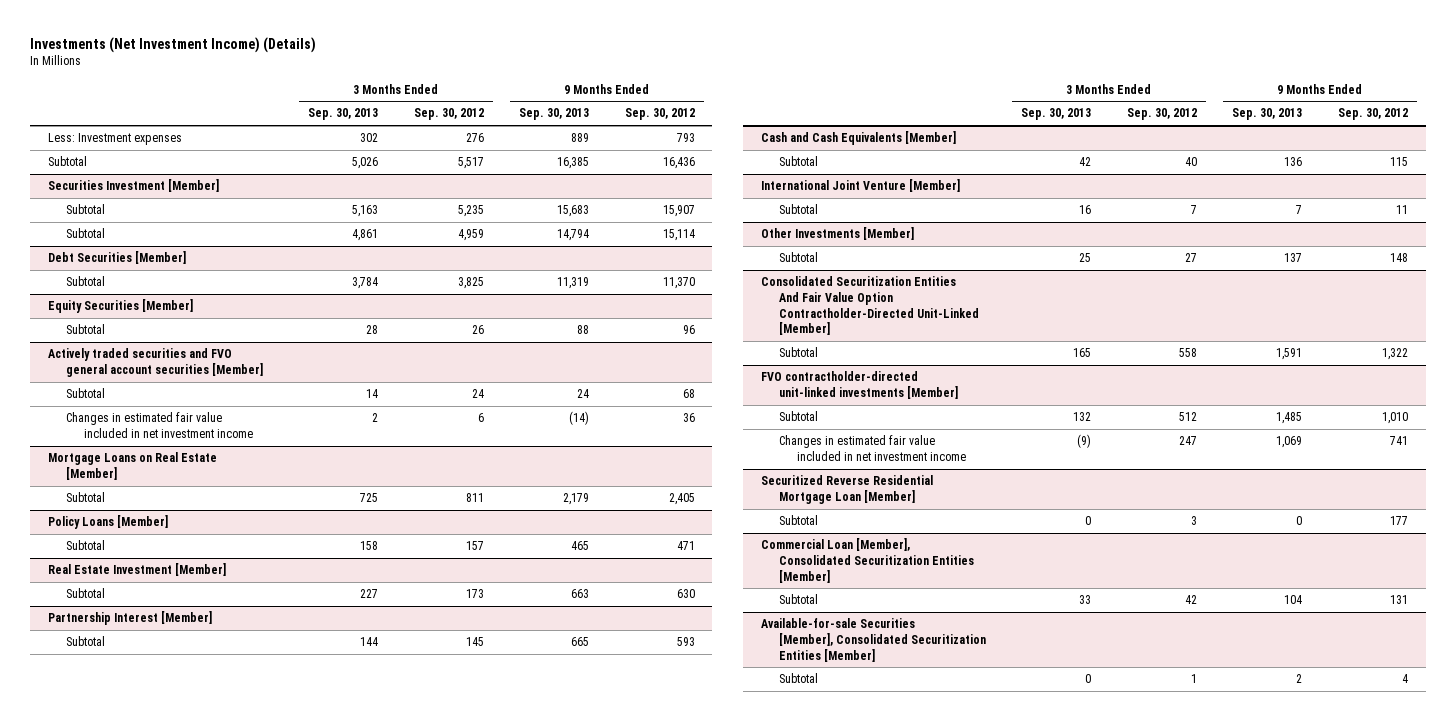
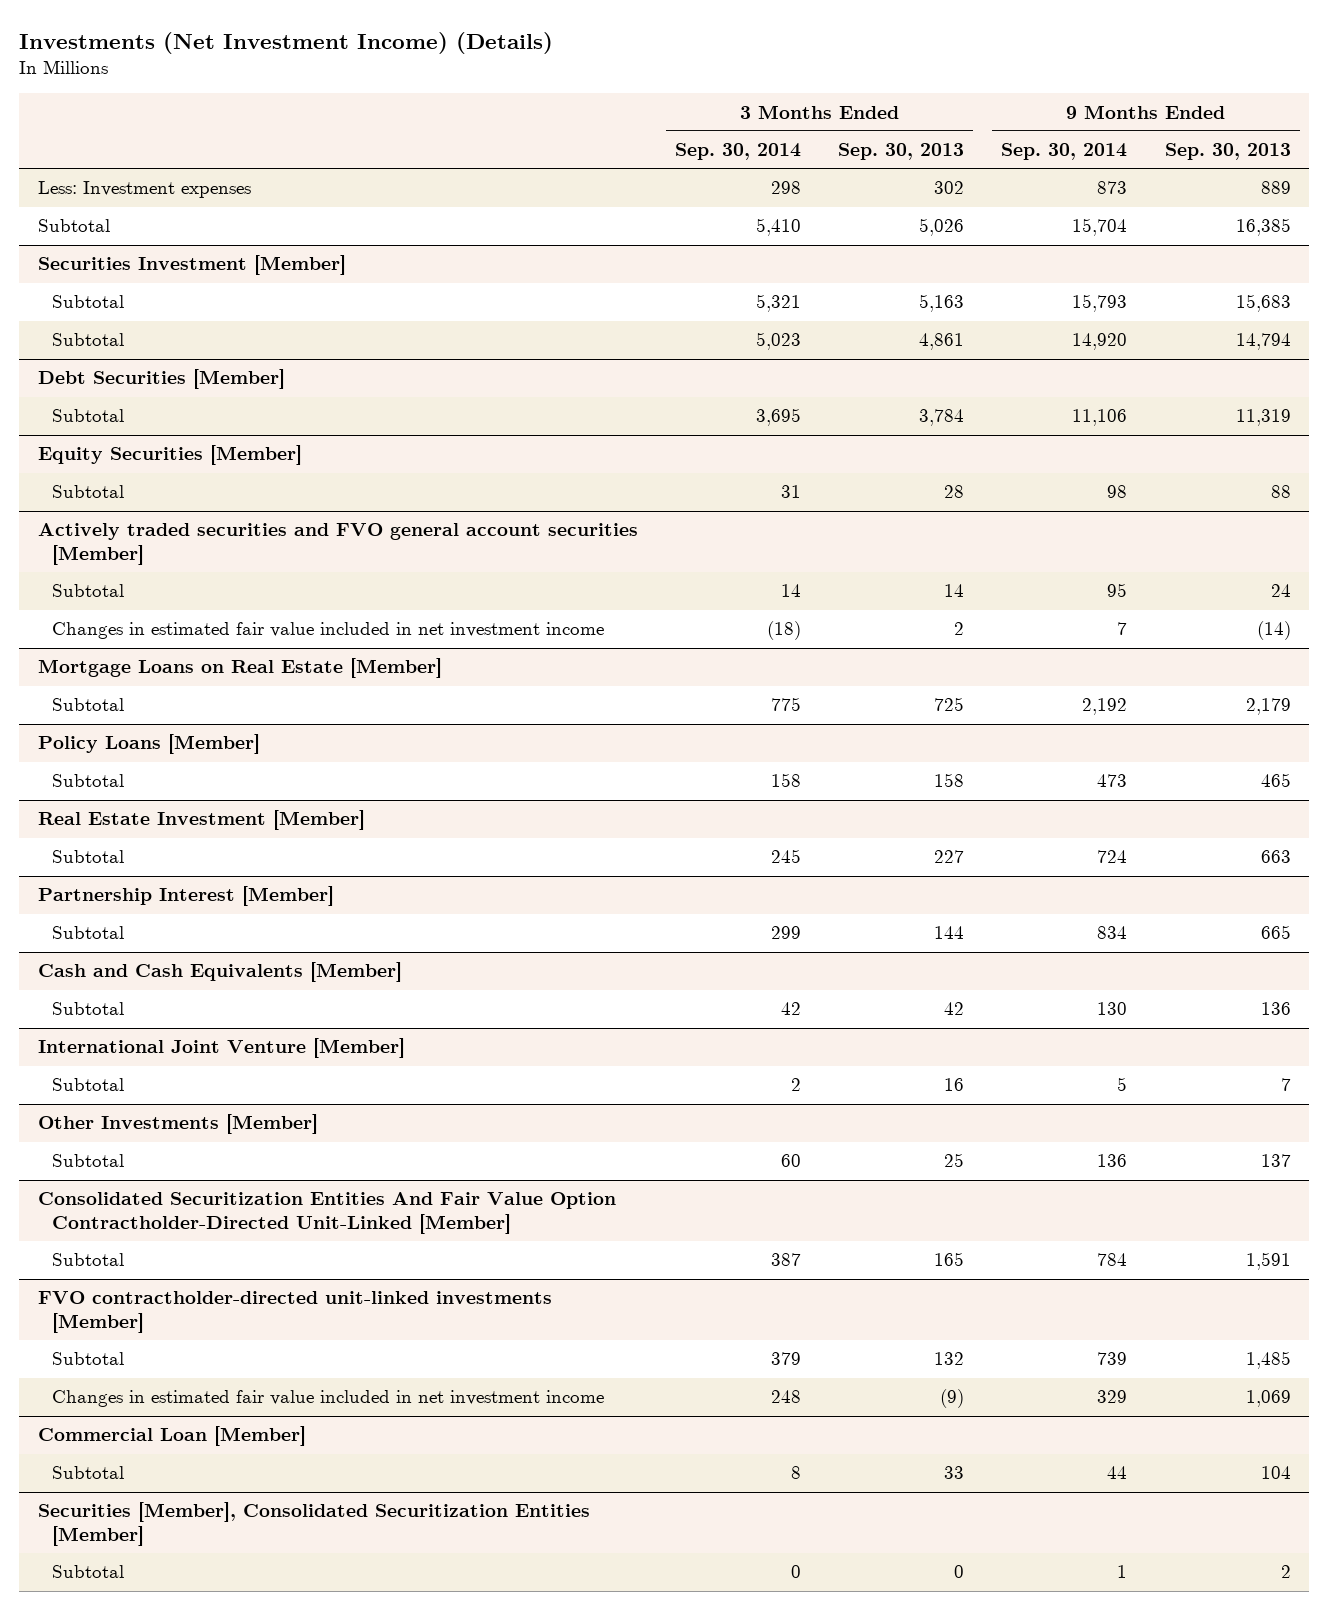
- | 3 Months Ended Sep. 30, 2013 | 3 Months Ended Sep. 30, 2012 | 9 Months Ended Sep. 30, 2013 | 9 Months Ended Sep. 30, 2012
+ | 3 Months Ended Sep. 30, 2014 | 3 Months Ended Sep. 30, 2013 | 9 Months Ended Sep. 30, 2014 | 9 Months Ended Sep. 30, 2013
- Securitized Reverse Residential Mortgage Loan [Member]
- Subtotal | 0 | 3 | 0 | 177
- Commercial Loan [Member], Consolidated Securitization Entities [Member]
+ Commercial Loan [Member]
- Available-for-sale Securities [Member], Consolidated Securitization Entities [Member]
+ Securities [Member], Consolidated Securitization Entities [Member]

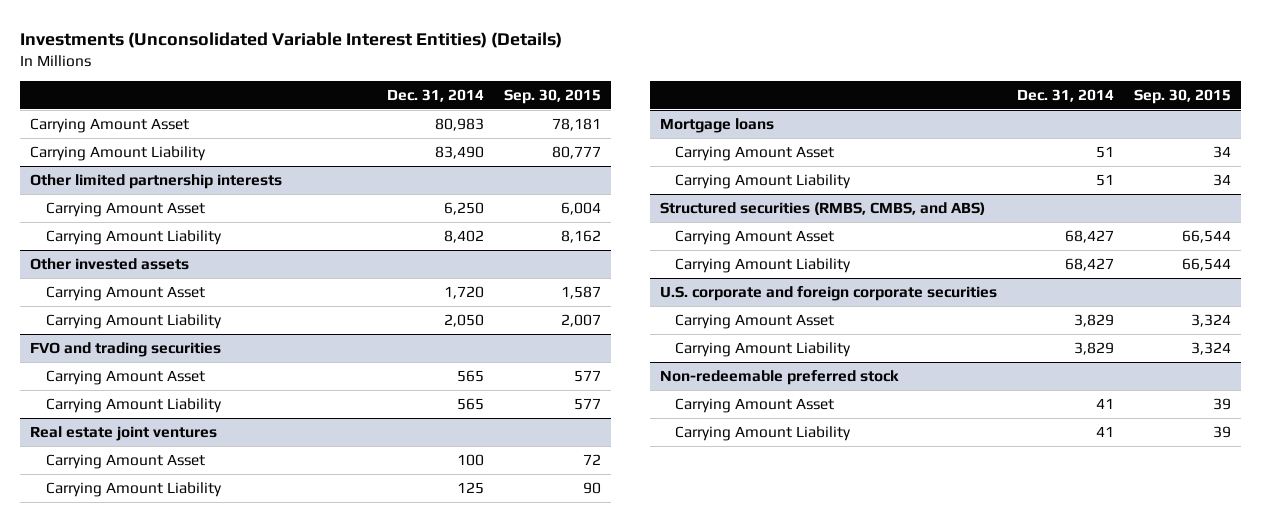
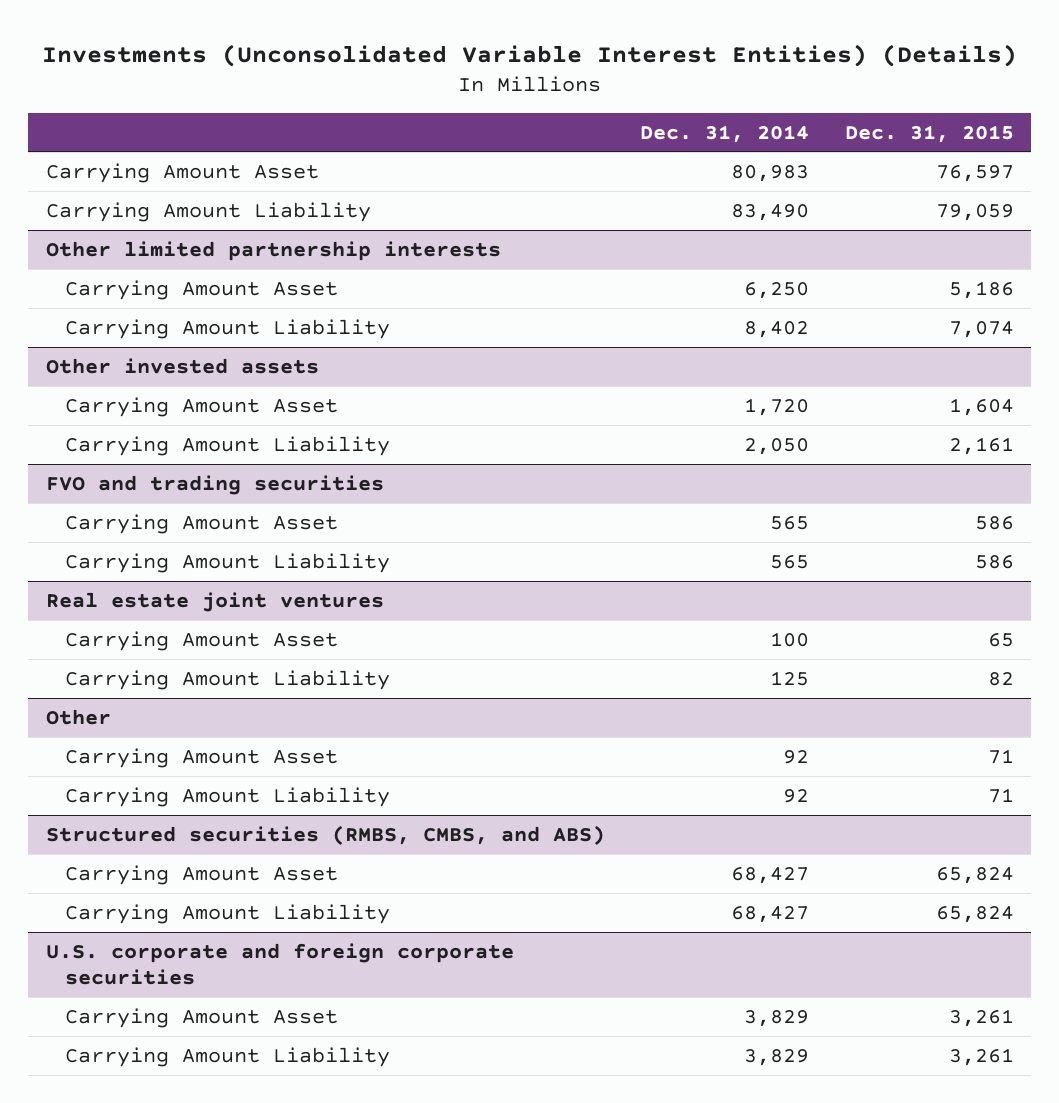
- | Dec. 31, 2014 | Sep. 30, 2015
+ | Dec. 31, 2014 | Dec. 31, 2015
- Mortgage loans
- Carrying Amount Asset | 51 | 34
- Carrying Amount Liability | 51 | 34
+ Other
+ Carrying Amount Asset | 92 | 71
+ Carrying Amount Liability | 92 | 71
- Non-redeemable preferred stock
- Carrying Amount Asset | 41 | 39
- Carrying Amount Liability | 41 | 39

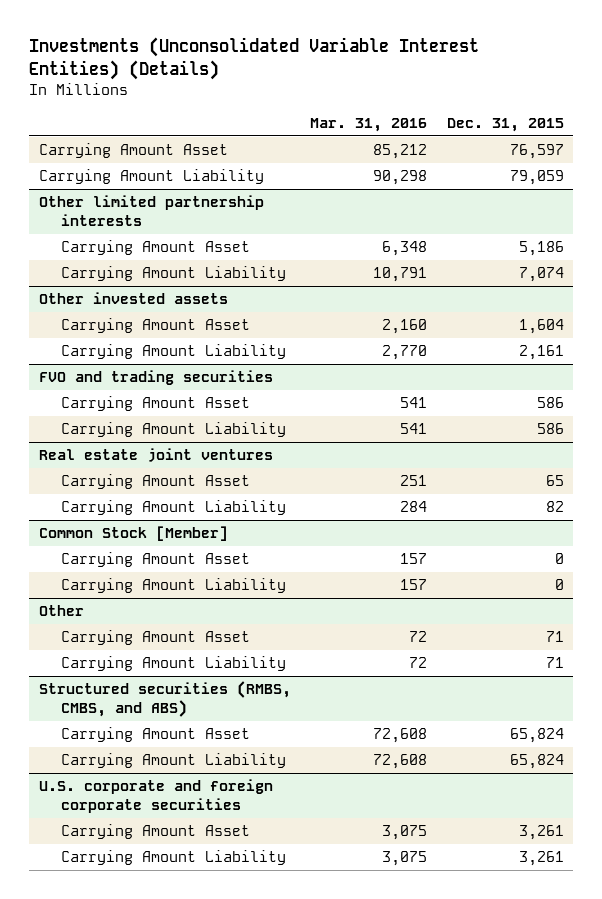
- | Dec. 31, 2014 | Dec. 31, 2015
+ | Mar. 31, 2016 | Dec. 31, 2015
+ Common Stock [Member]
+ Carrying Amount Asset | 157 | 0
+ Carrying Amount Liability | 157 | 0

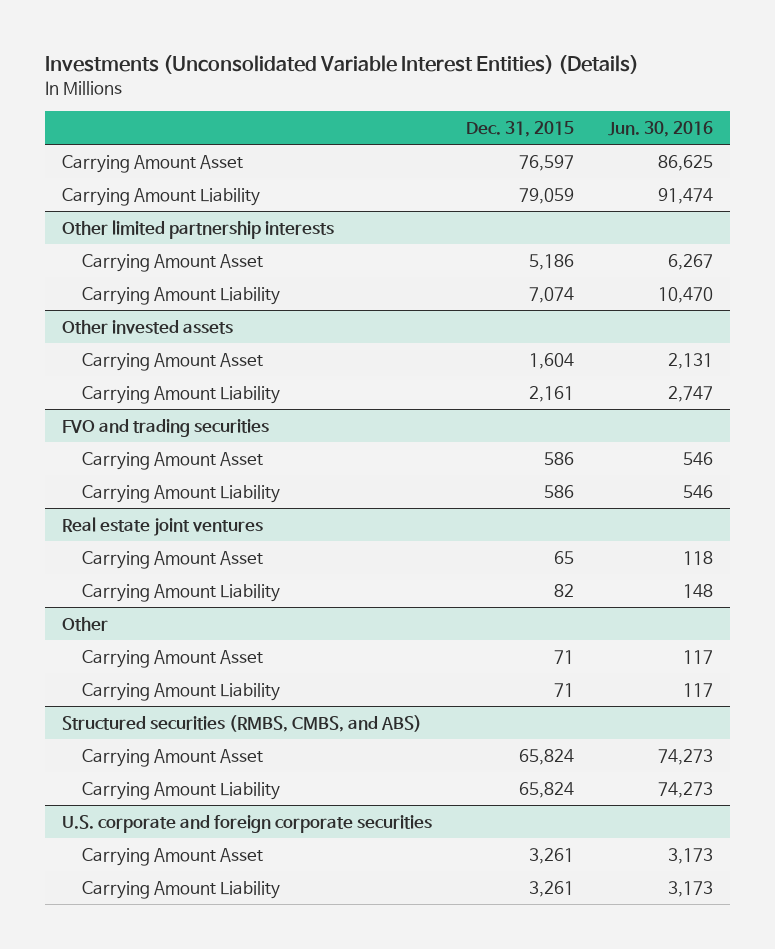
- | Mar. 31, 2016 | Dec. 31, 2015
+ | Dec. 31, 2015 | Jun. 30, 2016
- Common Stock [Member]
- Carrying Amount Asset | 157 | 0
- Carrying Amount Liability | 157 | 0

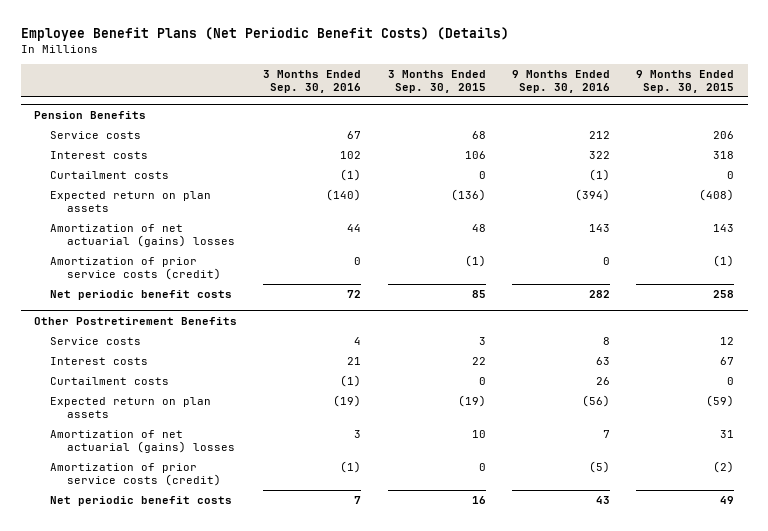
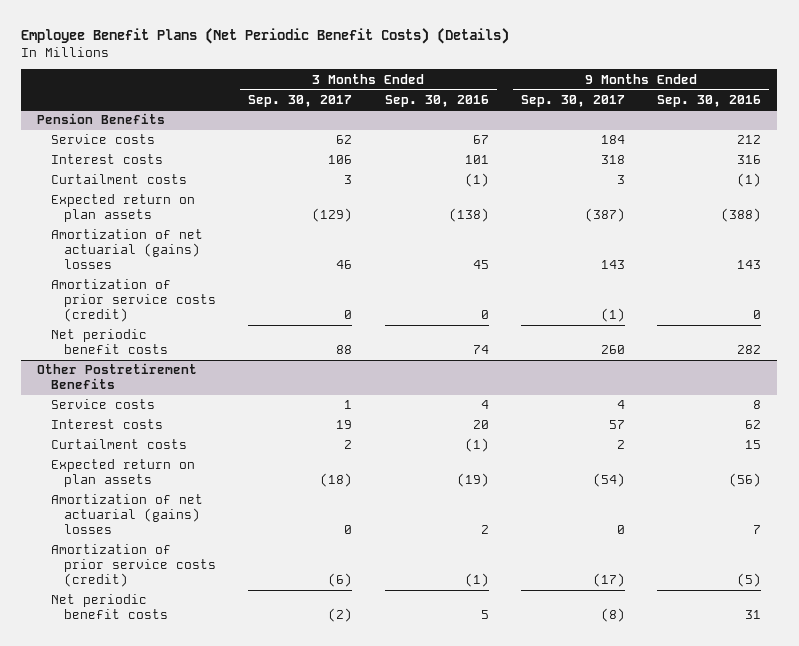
- | 3 Months Ended Sep. 30, 2016 | 3 Months Ended Sep. 30, 2015 | 9 Months Ended Sep. 30, 2016 | 9 Months Ended Sep. 30, 2015
+ | 3 Months Ended Sep. 30, 2017 | 3 Months Ended Sep. 30, 2016 | 9 Months Ended Sep. 30, 2017 | 9 Months Ended Sep. 30, 2016
@ Pension Benefits
- Interest costs | 102 | 106 | 322 | 318
+ Interest costs | 106 | 101 | 318 | 316
- Expected return on plan assets | (140) | (136) | (394) | (408)
- Amortization of net actuarial (gains) losses | 44 | 48 | 143 | 143
+ Expected return on plan assets | (129) | (138) | (387) | (388)
+ Amortization of net actuarial (gains) losses | 46 | 45 | 143 | 143
- Net periodic benefit costs | 72 | 85 | 282 | 258
+ Net periodic benefit costs | 88 | 74 | 260 | 282
@ Other Postretirement Benefits
- Interest costs | 21 | 22 | 63 | 67
- Curtailment costs | (1) | 0 | 26 | 0
+ Interest costs | 19 | 20 | 57 | 62
+ Curtailment costs | 2 | (1) | 2 | 15
- Amortization of net actuarial (gains) losses | 3 | 10 | 7 | 31
+ Amortization of net actuarial (gains) losses | 0 | 2 | 0 | 7
- Net periodic benefit costs | 7 | 16 | 43 | 49
+ Net periodic benefit costs | (2) | 5 | (8) | 31

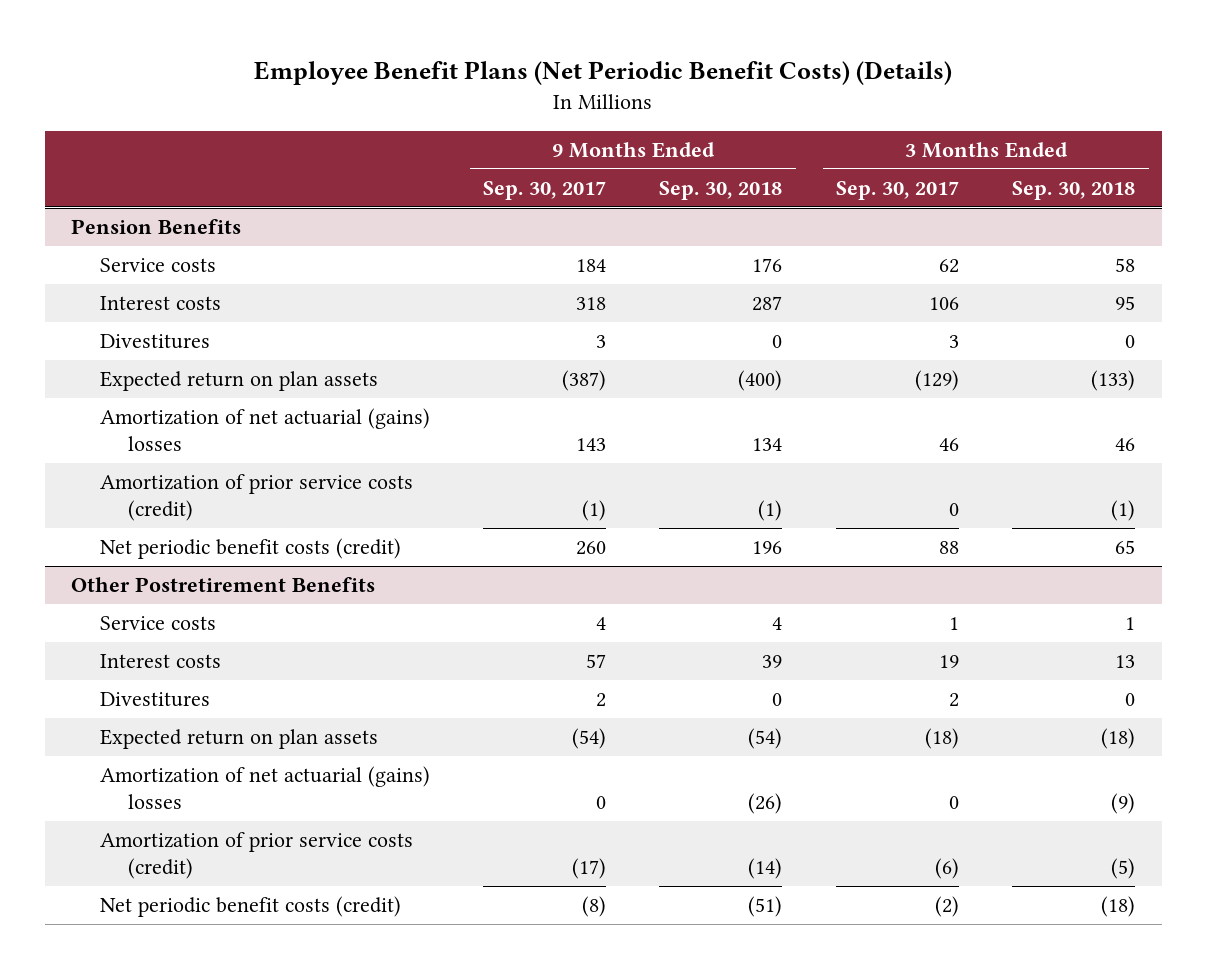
- | 3 Months Ended Sep. 30, 2017 | 3 Months Ended Sep. 30, 2016 | 9 Months Ended Sep. 30, 2017 | 9 Months Ended Sep. 30, 2016
+ | 9 Months Ended Sep. 30, 2017 | 9 Months Ended Sep. 30, 2018 | 3 Months Ended Sep. 30, 2017 | 3 Months Ended Sep. 30, 2018
@ Pension Benefits
- Curtailment costs | 3 | (1) | 3 | (1)
+ Divestitures | 3 | 0 | 3 | 0
- Net periodic benefit costs | 88 | 74 | 260 | 282
+ Net periodic benefit costs (credit) | 260 | 196 | 88 | 65
@ Other Postretirement Benefits
- Curtailment costs | 2 | (1) | 2 | 15
+ Divestitures | 2 | 0 | 2 | 0
- Net periodic benefit costs | (2) | 5 | (8) | 31
+ Net periodic benefit costs (credit) | (8) | (51) | (2) | (18)

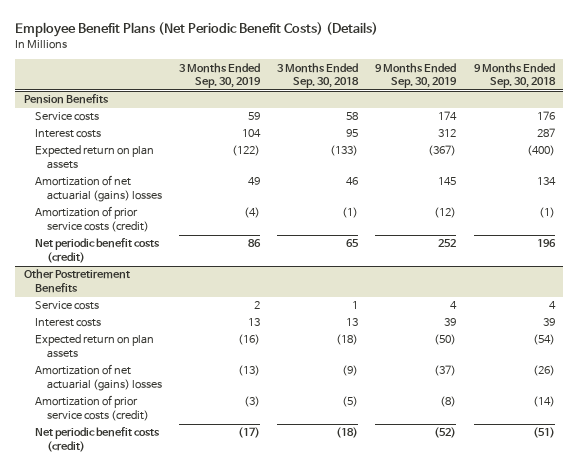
- | 9 Months Ended Sep. 30, 2017 | 9 Months Ended Sep. 30, 2018 | 3 Months Ended Sep. 30, 2017 | 3 Months Ended Sep. 30, 2018
+ | 3 Months Ended Sep. 30, 2019 | 3 Months Ended Sep. 30, 2018 | 9 Months Ended Sep. 30, 2019 | 9 Months Ended Sep. 30, 2018
@ Pension Benefits
- Divestitures | 3 | 0 | 3 | 0
@ Other Postretirement Benefits
- Divestitures | 2 | 0 | 2 | 0

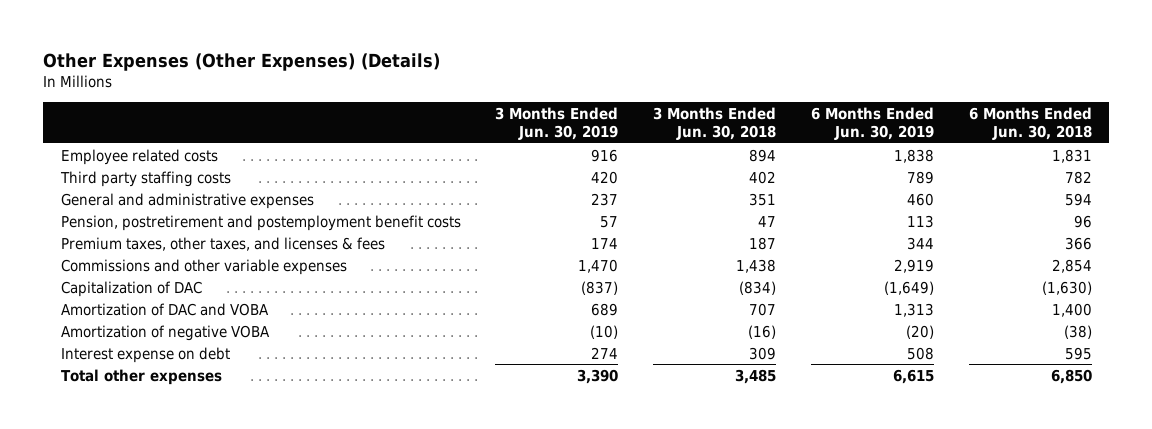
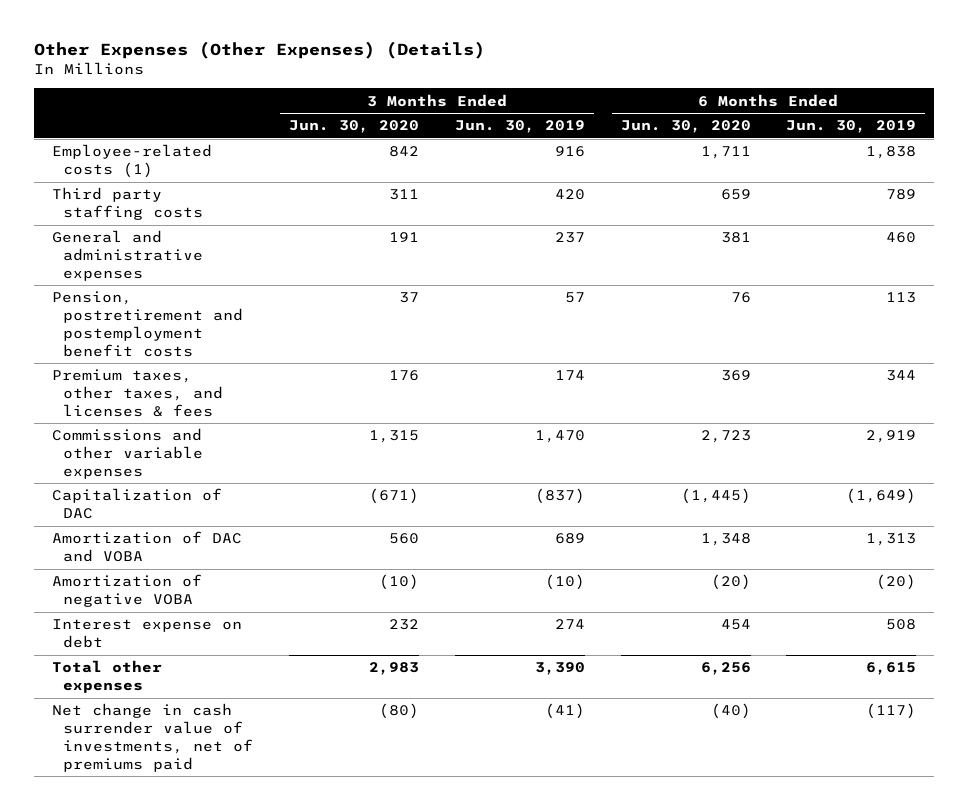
- | 3 Months Ended Jun. 30, 2019 | 3 Months Ended Jun. 30, 2018 | 6 Months Ended Jun. 30, 2019 | 6 Months Ended Jun. 30, 2018
+ | 3 Months Ended Jun. 30, 2020 | 3 Months Ended Jun. 30, 2019 | 6 Months Ended Jun. 30, 2020 | 6 Months Ended Jun. 30, 2019
- Employee related costs | 916 | 894 | 1,838 | 1,831
+ Employee-related costs (1) | 842 | 916 | 1,711 | 1,838
+ Net change in cash surrender value of investments, net of premiums paid | (80) | (41) | (40) | (117)

